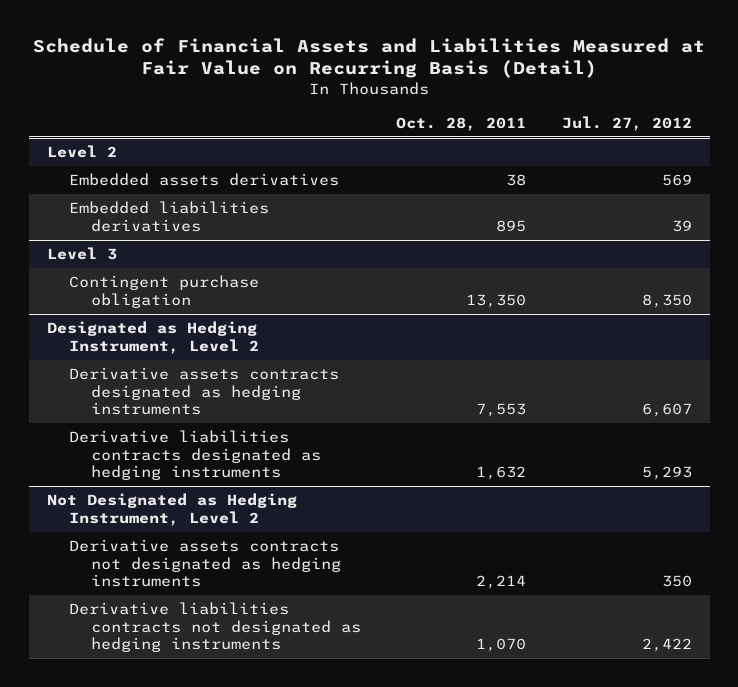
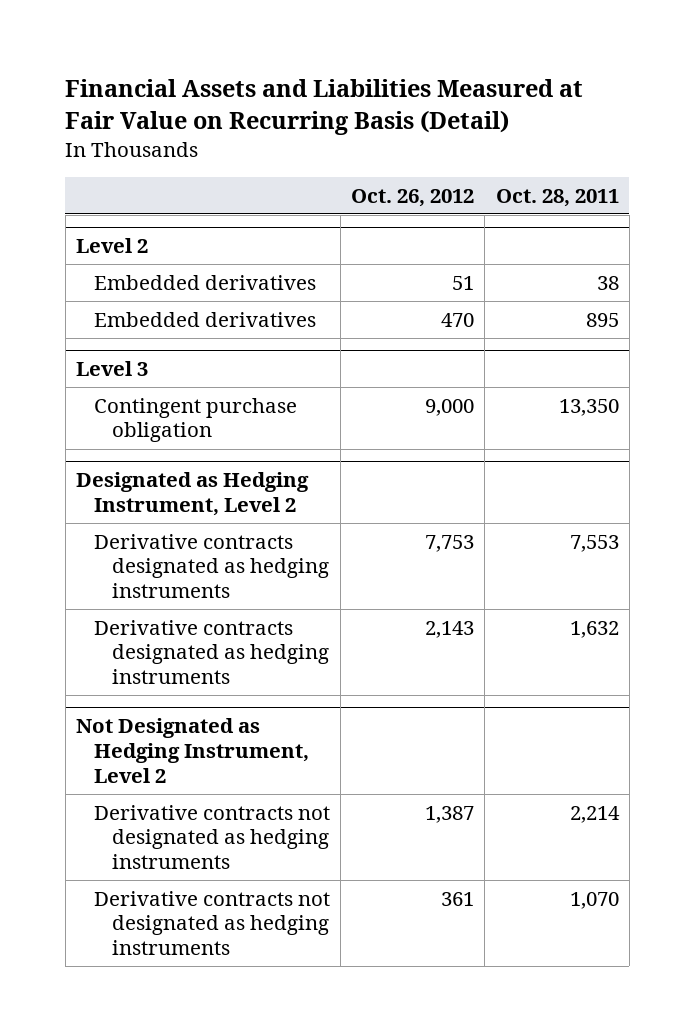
- Schedule of Financial Assets and Liabilities Measured at Fair Value on Recurring Basis (Detail)
+ Financial Assets and Liabilities Measured at Fair Value on Recurring Basis (Detail)
- | Oct. 28, 2011 | Jul. 27, 2012
+ | Oct. 26, 2012 | Oct. 28, 2011
@ Level 2
- Embedded assets derivatives | 38 | 569
- Embedded liabilities derivatives | 895 | 39
+ Embedded derivatives | 51 | 38
+ Embedded derivatives | 470 | 895
@ Designated as Hedging Instrument, Level 2
- Derivative assets contracts designated as hedging instruments | 7,553 | 6,607
- Derivative liabilities contracts designated as hedging instruments | 1,632 | 5,293
+ Derivative contracts designated as hedging instruments | 7,753 | 7,553
+ Derivative contracts designated as hedging instruments | 2,143 | 1,632
@ Not Designated as Hedging Instrument, Level 2
- Derivative assets contracts not designated as hedging instruments | 2,214 | 350
- Derivative liabilities contracts not designated as hedging instruments | 1,070 | 2,422
+ Derivative contracts not designated as hedging instruments | 1,387 | 2,214
+ Derivative contracts not designated as hedging instruments | 361 | 1,070

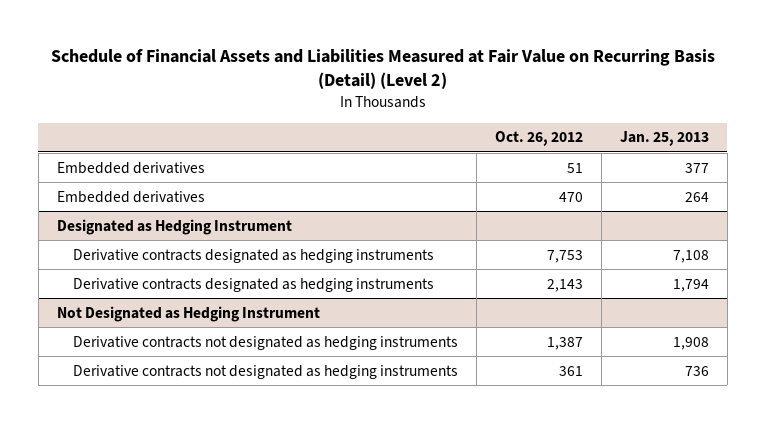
- Financial Assets and Liabilities Measured at Fair Value on Recurring Basis (Detail)
+ Schedule of Financial Assets and Liabilities Measured at Fair Value on Recurring Basis (Detail) (Level 2)
- | Oct. 26, 2012 | Oct. 28, 2011
+ | Oct. 26, 2012 | Jan. 25, 2013
- Level 2
- Level 3
- Contingent purchase obligation | 9,000 | 13,350
- Designated as Hedging Instrument, Level 2
+ Designated as Hedging Instrument
- Not Designated as Hedging Instrument, Level 2
+ Not Designated as Hedging Instrument

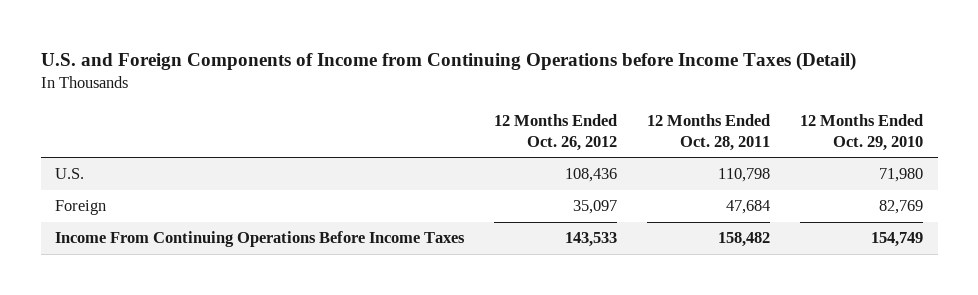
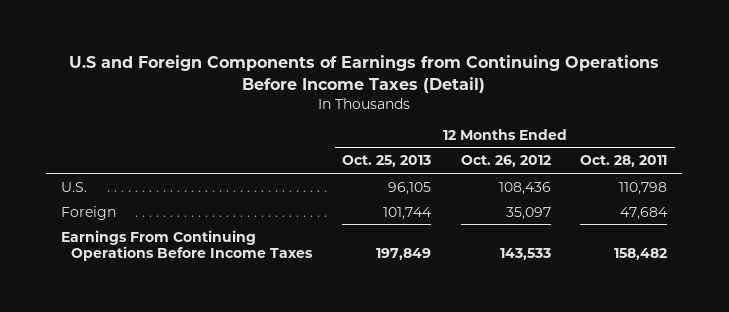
- U.S. and Foreign Components of Income from Continuing Operations before Income Taxes (Detail)
+ U.S and Foreign Components of Earnings from Continuing Operations Before Income Taxes (Detail)
- | 12 Months Ended Oct. 26, 2012 | 12 Months Ended Oct. 28, 2011 | 12 Months Ended Oct. 29, 2010
+ | 12 Months Ended Oct. 25, 2013 | 12 Months Ended Oct. 26, 2012 | 12 Months Ended Oct. 28, 2011
- Income From Continuing Operations Before Income Taxes | 143,533 | 158,482 | 154,749
+ Earnings From Continuing Operations Before Income Taxes | 197,849 | 143,533 | 158,482

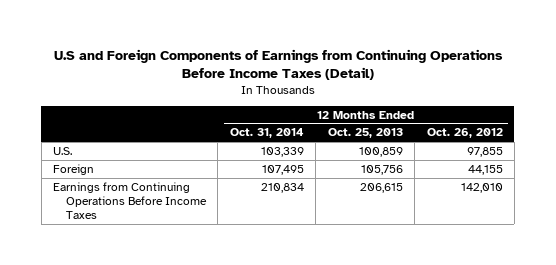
- | 12 Months Ended Oct. 25, 2013 | 12 Months Ended Oct. 26, 2012 | 12 Months Ended Oct. 28, 2011
+ | 12 Months Ended Oct. 31, 2014 | 12 Months Ended Oct. 25, 2013 | 12 Months Ended Oct. 26, 2012
- U.S. | 96,105 | 108,436 | 110,798
- Foreign | 101,744 | 35,097 | 47,684
- Earnings From Continuing Operations Before Income Taxes | 197,849 | 143,533 | 158,482
+ U.S. | 103,339 | 100,859 | 97,855
+ Foreign | 107,495 | 105,756 | 44,155
+ Earnings from Continuing Operations Before Income Taxes | 210,834 | 206,615 | 142,010

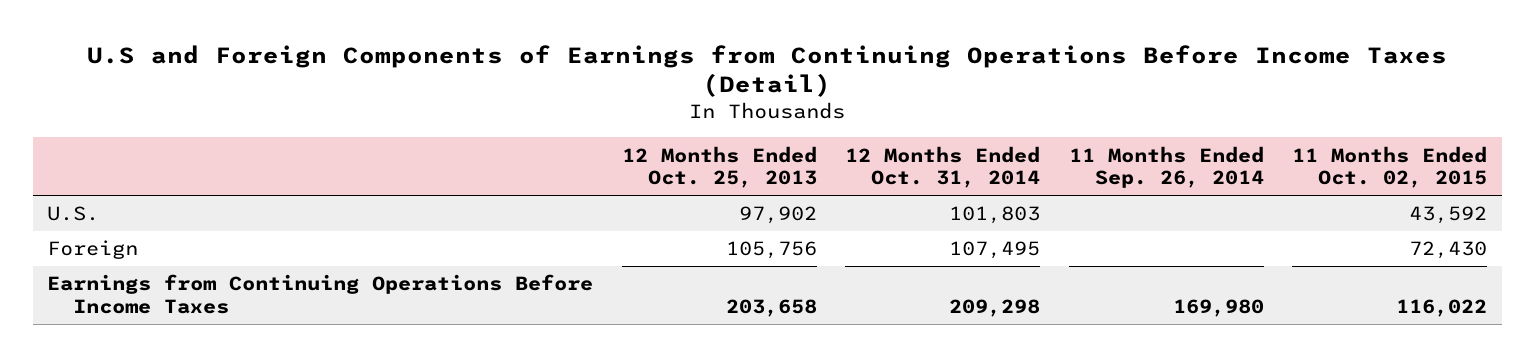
- | 12 Months Ended Oct. 31, 2014 | 12 Months Ended Oct. 25, 2013 | 12 Months Ended Oct. 26, 2012
+ | 12 Months Ended Oct. 25, 2013 | 12 Months Ended Oct. 31, 2014 | 11 Months Ended Sep. 26, 2014 | 11 Months Ended Oct. 02, 2015
- U.S. | 103,339 | 100,859 | 97,855
+ U.S. | 97,902 | 101,803 | | 43,592
- Earnings from Continuing Operations Before Income Taxes | 210,834 | 206,615 | 142,010
+ Earnings from Continuing Operations Before Income Taxes | 203,658 | 209,298 | 169,980 | 116,022

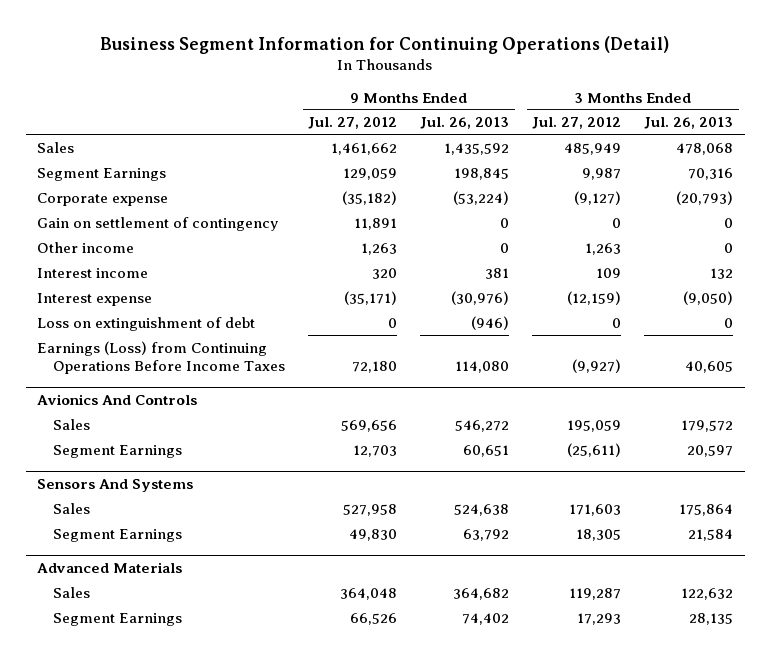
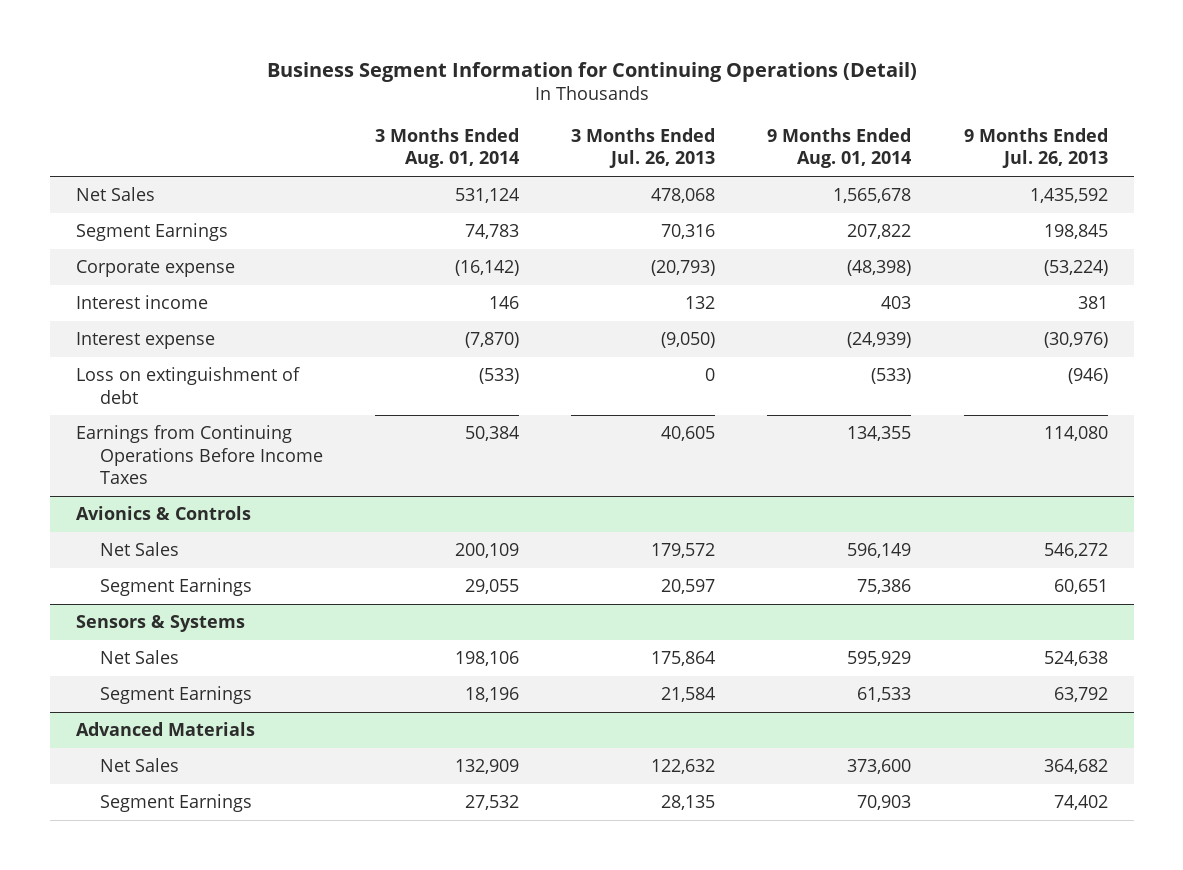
- | 9 Months Ended Jul. 27, 2012 | 9 Months Ended Jul. 26, 2013 | 3 Months Ended Jul. 27, 2012 | 3 Months Ended Jul. 26, 2013
+ | 3 Months Ended Aug. 01, 2014 | 3 Months Ended Jul. 26, 2013 | 9 Months Ended Aug. 01, 2014 | 9 Months Ended Jul. 26, 2013
- Sales | 1,461,662 | 1,435,592 | 485,949 | 478,068
+ Net Sales | 531,124 | 478,068 | 1,565,678 | 1,435,592
- Gain on settlement of contingency | 11,891 | 0 | 0 | 0
- Other income | 1,263 | 0 | 1,263 | 0
- Earnings (Loss) from Continuing Operations Before Income Taxes | 72,180 | 114,080 | (9,927) | 40,605
- Avionics And Controls
- Sales | 569,656 | 546,272 | 195,059 | 179,572
+ Earnings from Continuing Operations Before Income Taxes | 50,384 | 40,605 | 134,355 | 114,080
+ Avionics & Controls
+ Net Sales | 200,109 | 179,572 | 596,149 | 546,272
- Sensors And Systems
- Sales | 527,958 | 524,638 | 171,603 | 175,864
+ Sensors & Systems
+ Net Sales | 198,106 | 175,864 | 595,929 | 524,638
@ Advanced Materials
- Sales | 364,048 | 364,682 | 119,287 | 122,632
+ Net Sales | 132,909 | 122,632 | 373,600 | 364,682

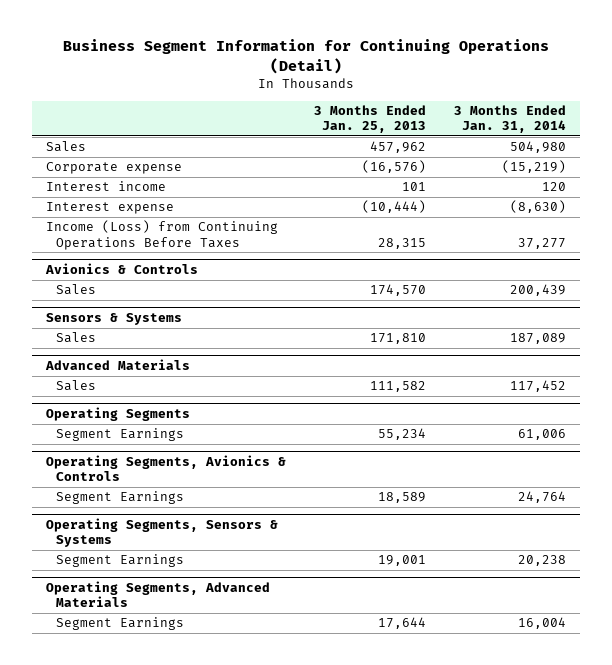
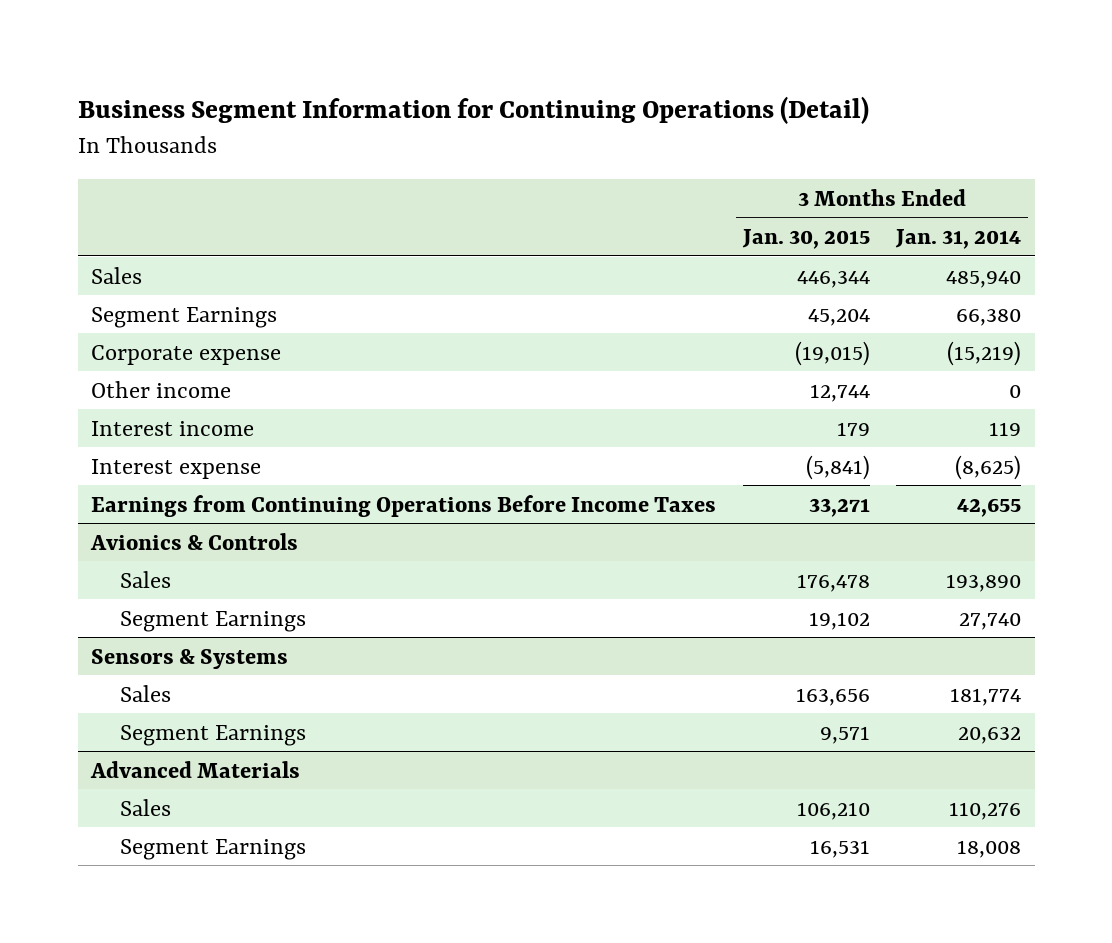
- | 3 Months Ended Jan. 25, 2013 | 3 Months Ended Jan. 31, 2014
+ | 3 Months Ended Jan. 30, 2015 | 3 Months Ended Jan. 31, 2014
- Sales | 457,962 | 504,980
+ Sales | 446,344 | 485,940
+ Segment Earnings | 45,204 | 66,380
- Interest income | 101 | 120
- Interest expense | (10,444) | (8,630)
- Income (Loss) from Continuing Operations Before Taxes | 28,315 | 37,277
+ Other income | 12,744 | 0
+ Interest income | 179 | 119
+ Interest expense | (5,841) | (8,625)
+ Earnings from Continuing Operations Before Income Taxes | 33,271 | 42,655
@ Avionics & Controls
- Sales | 174,570 | 200,439
+ Sales | 176,478 | 193,890
+ Segment Earnings | 19,102 | 27,740
@ Sensors & Systems
- Sales | 171,810 | 187,089
+ Sales | 163,656 | 181,774
+ Segment Earnings | 9,571 | 20,632
@ Advanced Materials
- Sales | 111,582 | 117,452
- Operating Segments
- Segment Earnings | 55,234 | 61,006
- Operating Segments, Avionics & Controls
- Segment Earnings | 18,589 | 24,764
- Operating Segments, Sensors & Systems
- Segment Earnings | 19,001 | 20,238
- Operating Segments, Advanced Materials
- Segment Earnings | 17,644 | 16,004
@ Advanced Materials
+ Sales | 106,210 | 110,276
+ Segment Earnings | 16,531 | 18,008

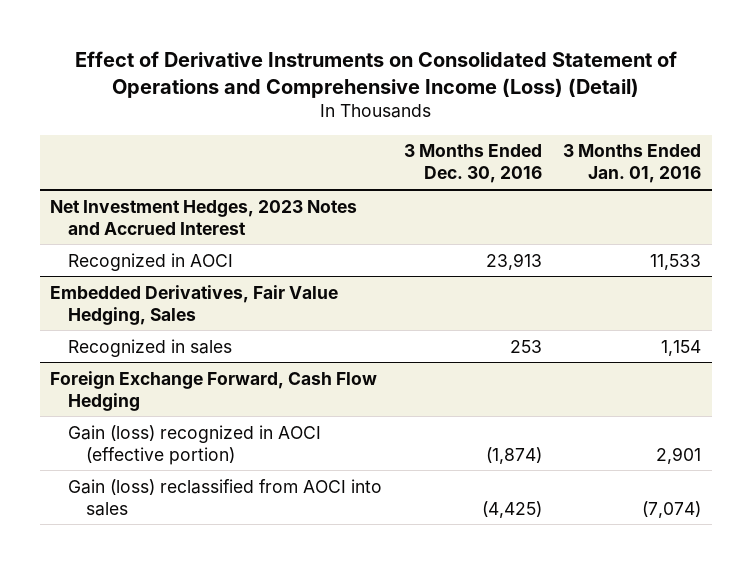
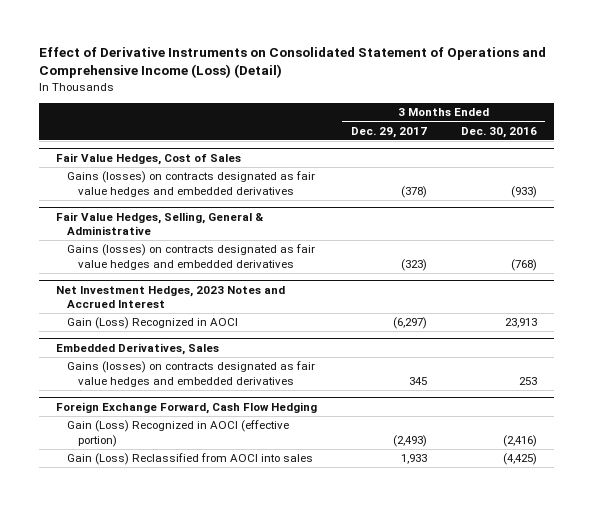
- | 3 Months Ended Dec. 30, 2016 | 3 Months Ended Jan. 01, 2016
+ | 3 Months Ended Dec. 29, 2017 | 3 Months Ended Dec. 30, 2016
+ Fair Value Hedges, Cost of Sales
+ Gains (losses) on contracts designated as fair value hedges and embedded derivatives | (378) | (933)
+ Fair Value Hedges, Selling, General & Administrative
+ Gains (losses) on contracts designated as fair value hedges and embedded derivatives | (323) | (768)
@ Net Investment Hedges, 2023 Notes and Accrued Interest
- Recognized in AOCI | 23,913 | 11,533
- Embedded Derivatives, Fair Value Hedging, Sales
- Recognized in sales | 253 | 1,154
@ Net Investment Hedges, 2023 Notes and Accrued Interest
+ Gain (Loss) Recognized in AOCI | (6,297) | 23,913
+ Embedded Derivatives, Sales
+ Gains (losses) on contracts designated as fair value hedges and embedded derivatives | 345 | 253
@ Foreign Exchange Forward, Cash Flow Hedging
- Gain (loss) recognized in AOCI (effective portion) | (1,874) | 2,901
- Gain (loss) reclassified from AOCI into sales | (4,425) | (7,074)
+ Gain (Loss) Recognized in AOCI (effective portion) | (2,493) | (2,416)
+ Gain (Loss) Reclassified from AOCI into sales | 1,933 | (4,425)

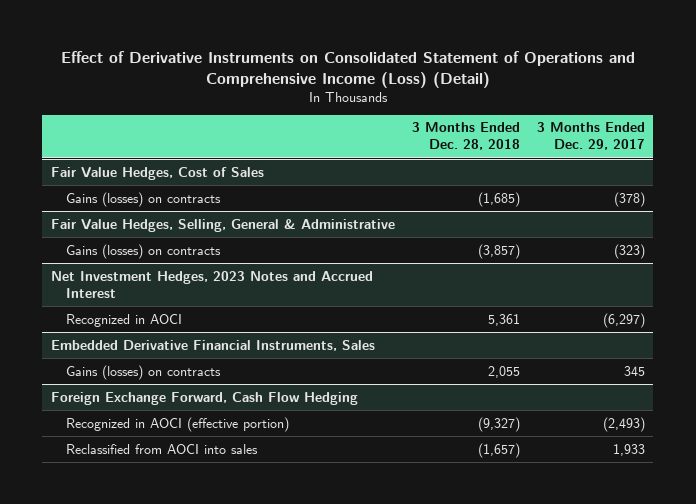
- | 3 Months Ended Dec. 29, 2017 | 3 Months Ended Dec. 30, 2016
+ | 3 Months Ended Dec. 28, 2018 | 3 Months Ended Dec. 29, 2017
@ Fair Value Hedges, Cost of Sales
- Gains (losses) on contracts designated as fair value hedges and embedded derivatives | (378) | (933)
+ Gains (losses) on contracts | (1,685) | (378)
@ Fair Value Hedges, Selling, General & Administrative
- Gains (losses) on contracts designated as fair value hedges and embedded derivatives | (323) | (768)
+ Gains (losses) on contracts | (3,857) | (323)
@ Net Investment Hedges, 2023 Notes and Accrued Interest
- Gain (Loss) Recognized in AOCI | (6,297) | 23,913
- Embedded Derivatives, Sales
- Gains (losses) on contracts designated as fair value hedges and embedded derivatives | 345 | 253
@ Net Investment Hedges, 2023 Notes and Accrued Interest
+ Recognized in AOCI | 5,361 | (6,297)
+ Embedded Derivative Financial Instruments, Sales
+ Gains (losses) on contracts | 2,055 | 345
@ Foreign Exchange Forward, Cash Flow Hedging
- Gain (Loss) Recognized in AOCI (effective portion) | (2,493) | (2,416)
- Gain (Loss) Reclassified from AOCI into sales | 1,933 | (4,425)
+ Recognized in AOCI (effective portion) | (9,327) | (2,493)
+ Reclassified from AOCI into sales | (1,657) | 1,933

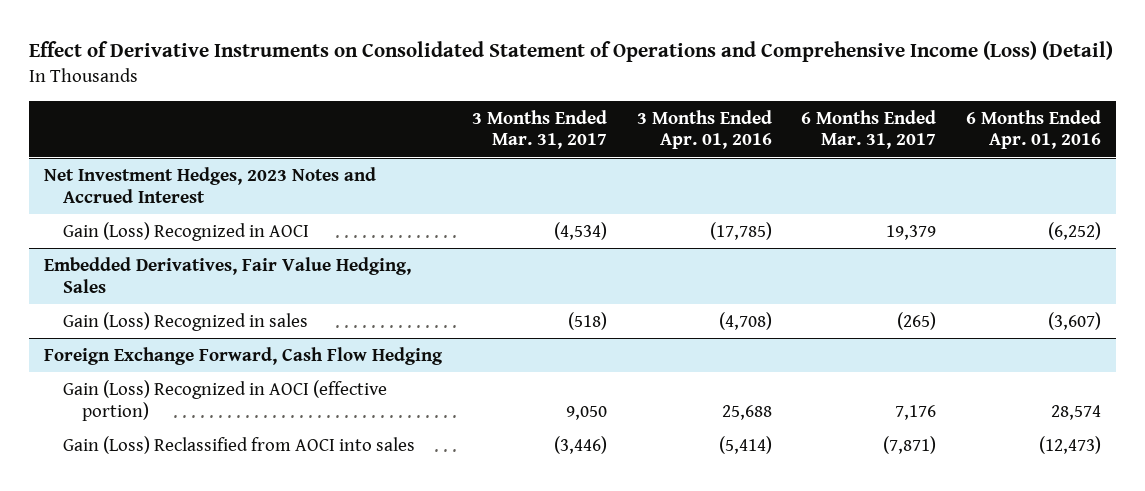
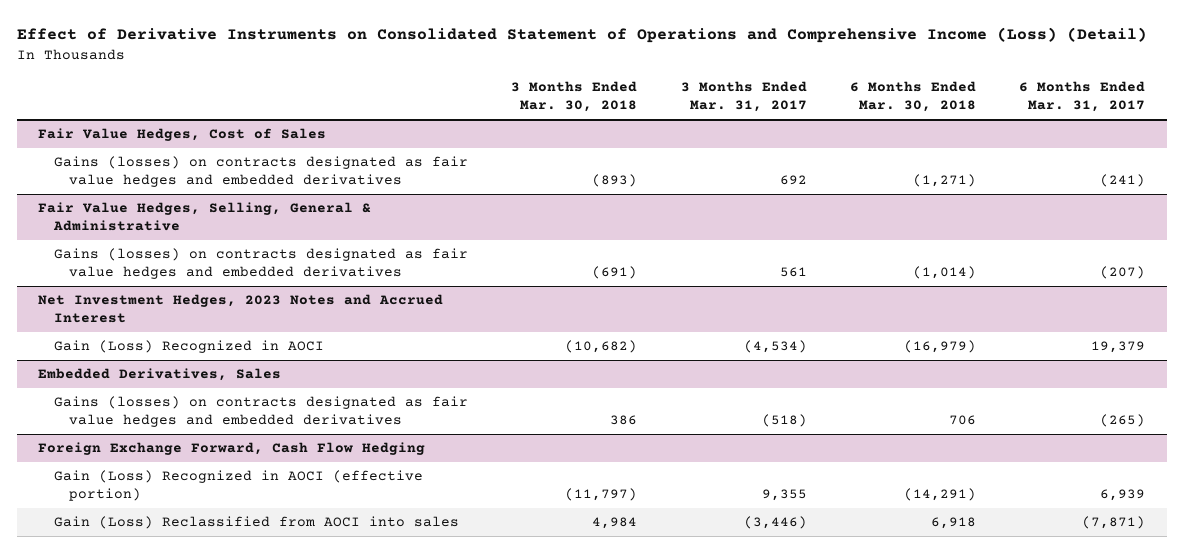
- | 3 Months Ended Mar. 31, 2017 | 3 Months Ended Apr. 01, 2016 | 6 Months Ended Mar. 31, 2017 | 6 Months Ended Apr. 01, 2016
+ | 3 Months Ended Mar. 30, 2018 | 3 Months Ended Mar. 31, 2017 | 6 Months Ended Mar. 30, 2018 | 6 Months Ended Mar. 31, 2017
+ Fair Value Hedges, Cost of Sales
+ Gains (losses) on contracts designated as fair value hedges and embedded derivatives | (893) | 692 | (1,271) | (241)
+ Fair Value Hedges, Selling, General & Administrative
+ Gains (losses) on contracts designated as fair value hedges and embedded derivatives | (691) | 561 | (1,014) | (207)
- Embedded Derivatives, Fair Value Hedging, Sales
- Gain (Loss) Recognized in sales | (518) | (4,708) | (265) | (3,607)
+ Embedded Derivatives, Sales
+ Gains (losses) on contracts designated as fair value hedges and embedded derivatives | 386 | (518) | 706 | (265)
@ Foreign Exchange Forward, Cash Flow Hedging
- Gain (Loss) Recognized in AOCI (effective portion) | 9,050 | 25,688 | 7,176 | 28,574
+ Gain (Loss) Recognized in AOCI (effective portion) | (11,797) | 9,355 | (14,291) | 6,939

